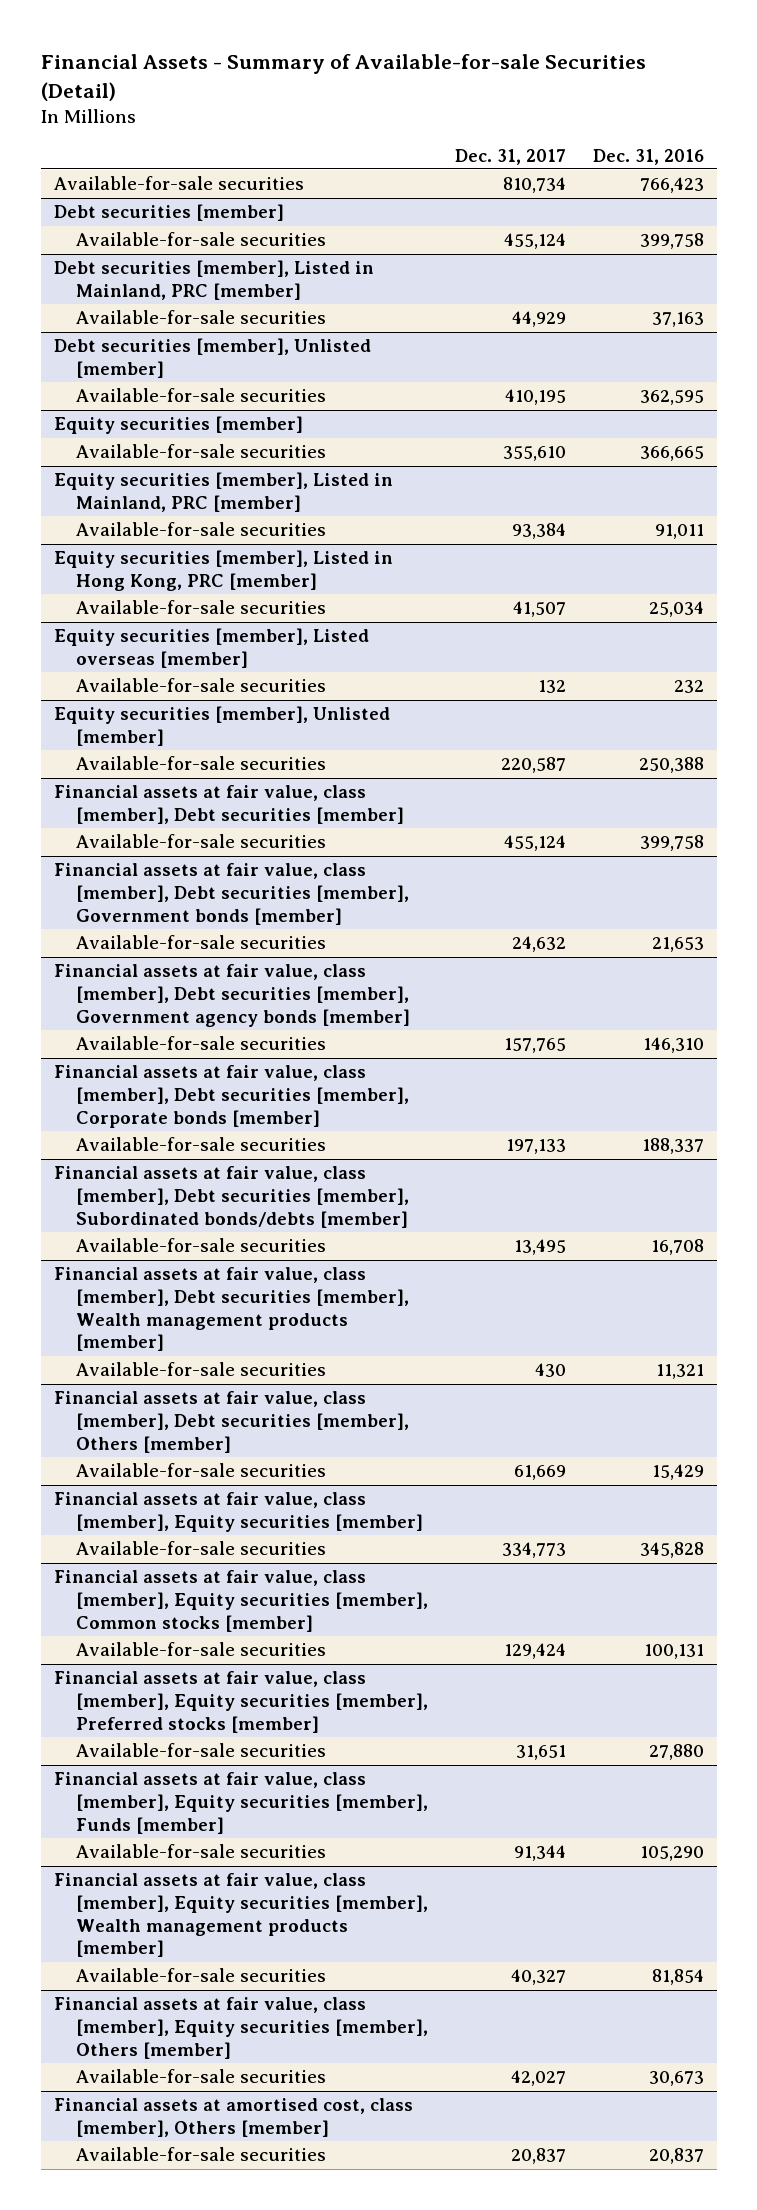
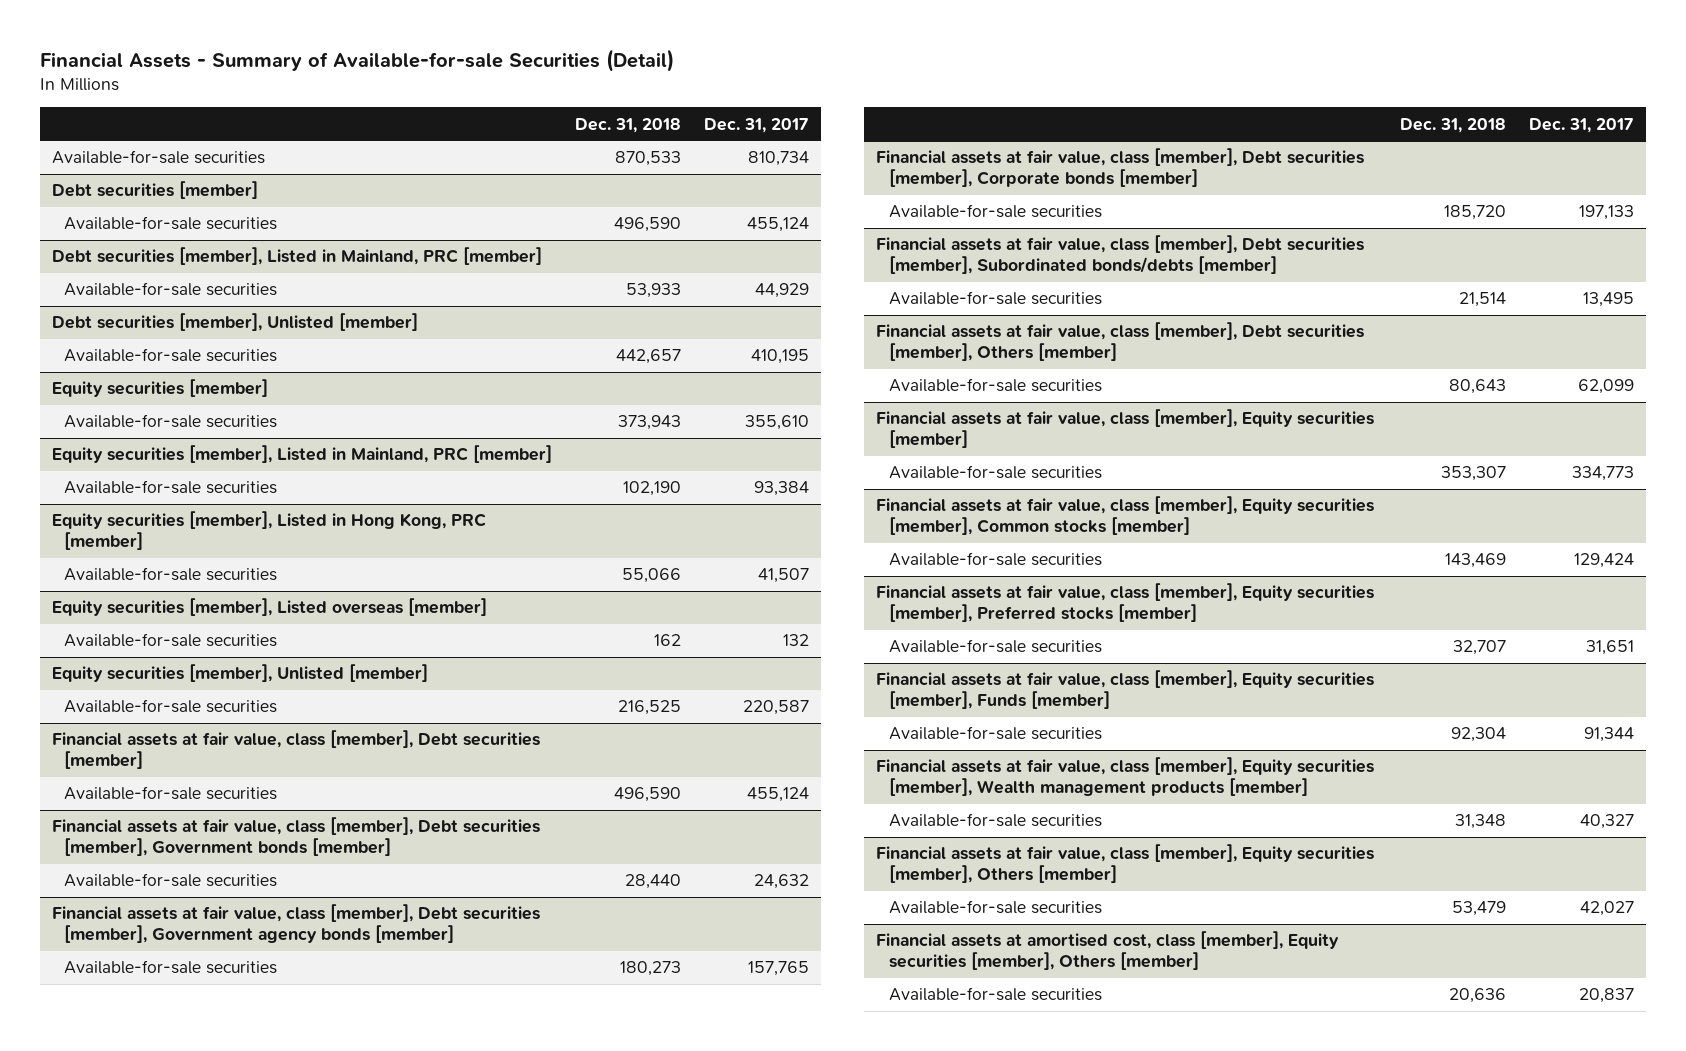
- | Dec. 31, 2017 | Dec. 31, 2016
+ | Dec. 31, 2018 | Dec. 31, 2017
- Financial assets at fair value, class [member], Debt securities [member], Wealth management products [member]
- Available-for-sale securities | 430 | 11,321
@ Financial assets at fair value, class [member], Debt securities [member], Others [member]
- Available-for-sale securities | 61,669 | 15,429
+ Available-for-sale securities | 80,643 | 62,099
- Financial assets at amortised cost, class [member], Others [member]
+ Financial assets at amortised cost, class [member], Equity securities [member], Others [member]

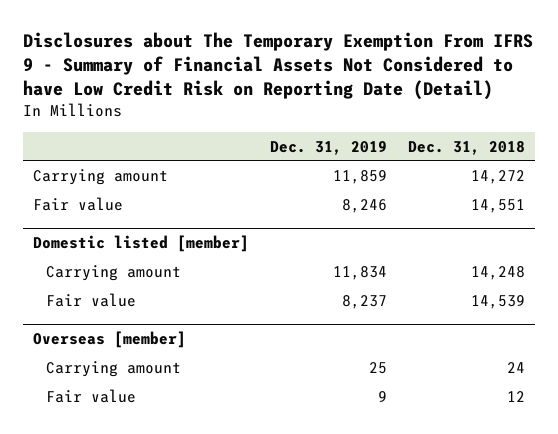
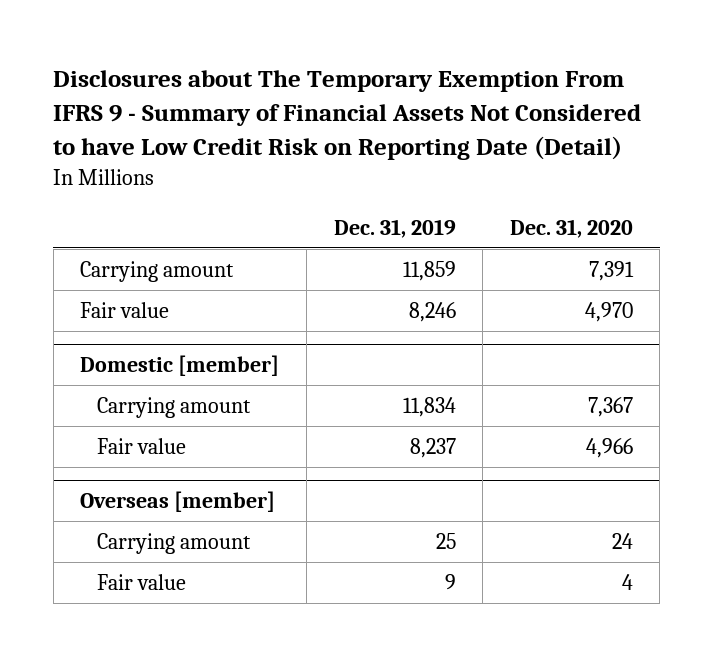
- | Dec. 31, 2019 | Dec. 31, 2018
+ | Dec. 31, 2019 | Dec. 31, 2020
- Domestic listed [member]
+ Domestic [member]

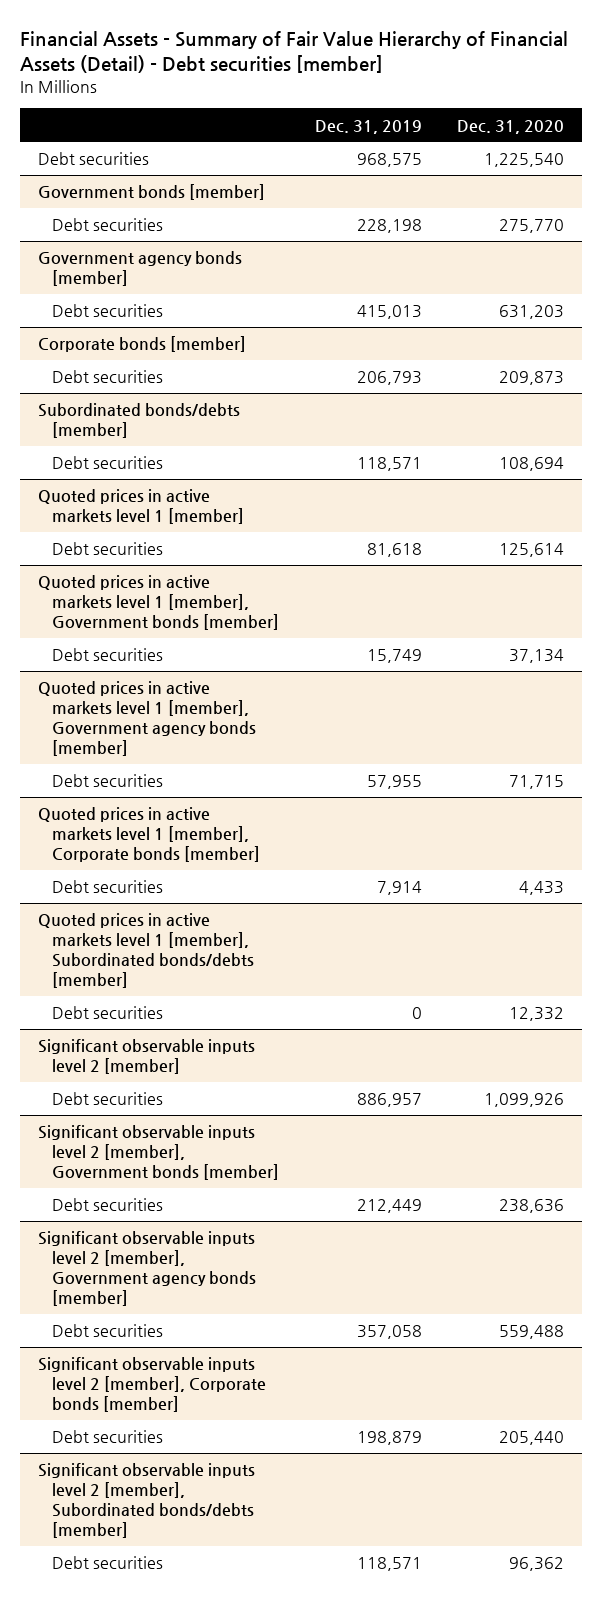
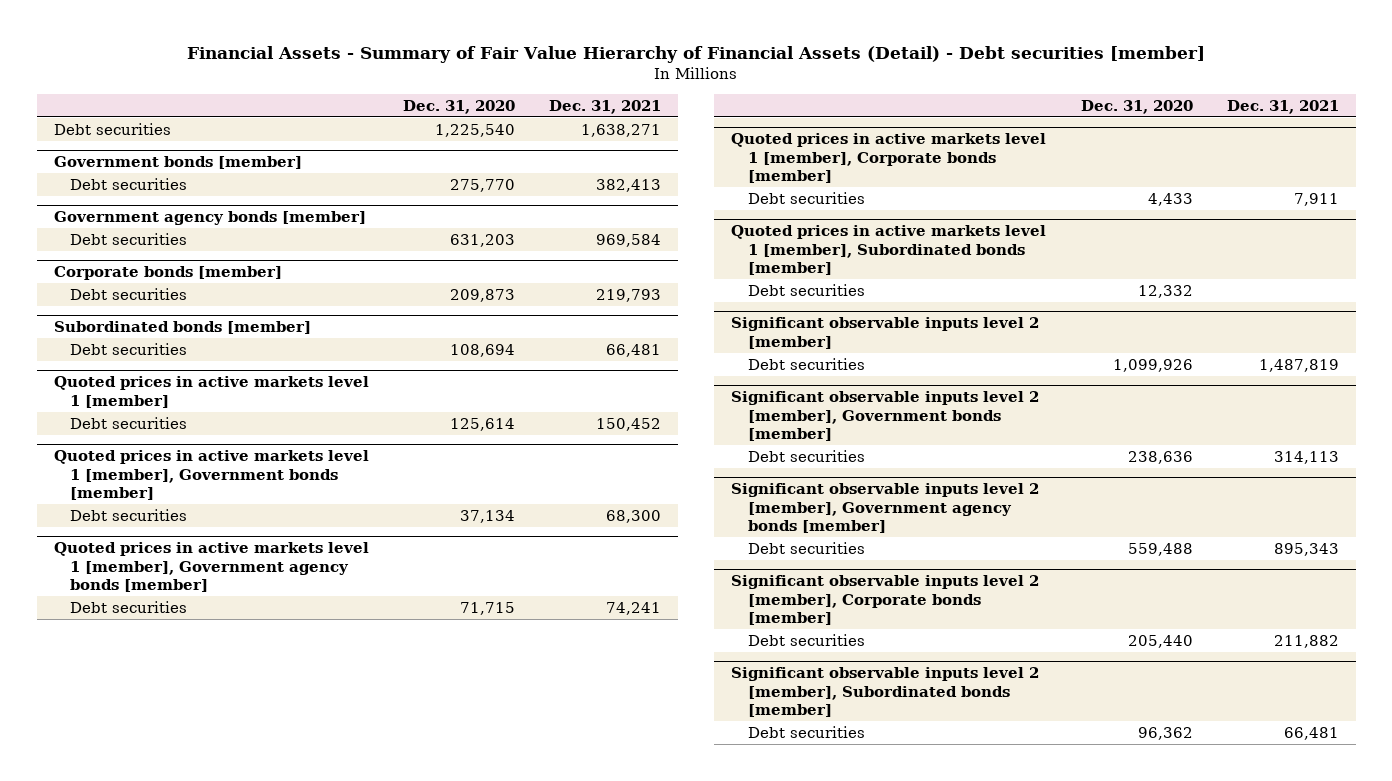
- | Dec. 31, 2019 | Dec. 31, 2020
+ | Dec. 31, 2020 | Dec. 31, 2021
- Subordinated bonds/debts [member]
+ Subordinated bonds [member]
- Quoted prices in active markets level 1 [member], Subordinated bonds/debts [member]
+ Quoted prices in active markets level 1 [member], Subordinated bonds [member]
- Significant observable inputs level 2 [member], Subordinated bonds/debts [member]
+ Significant observable inputs level 2 [member], Subordinated bonds [member]

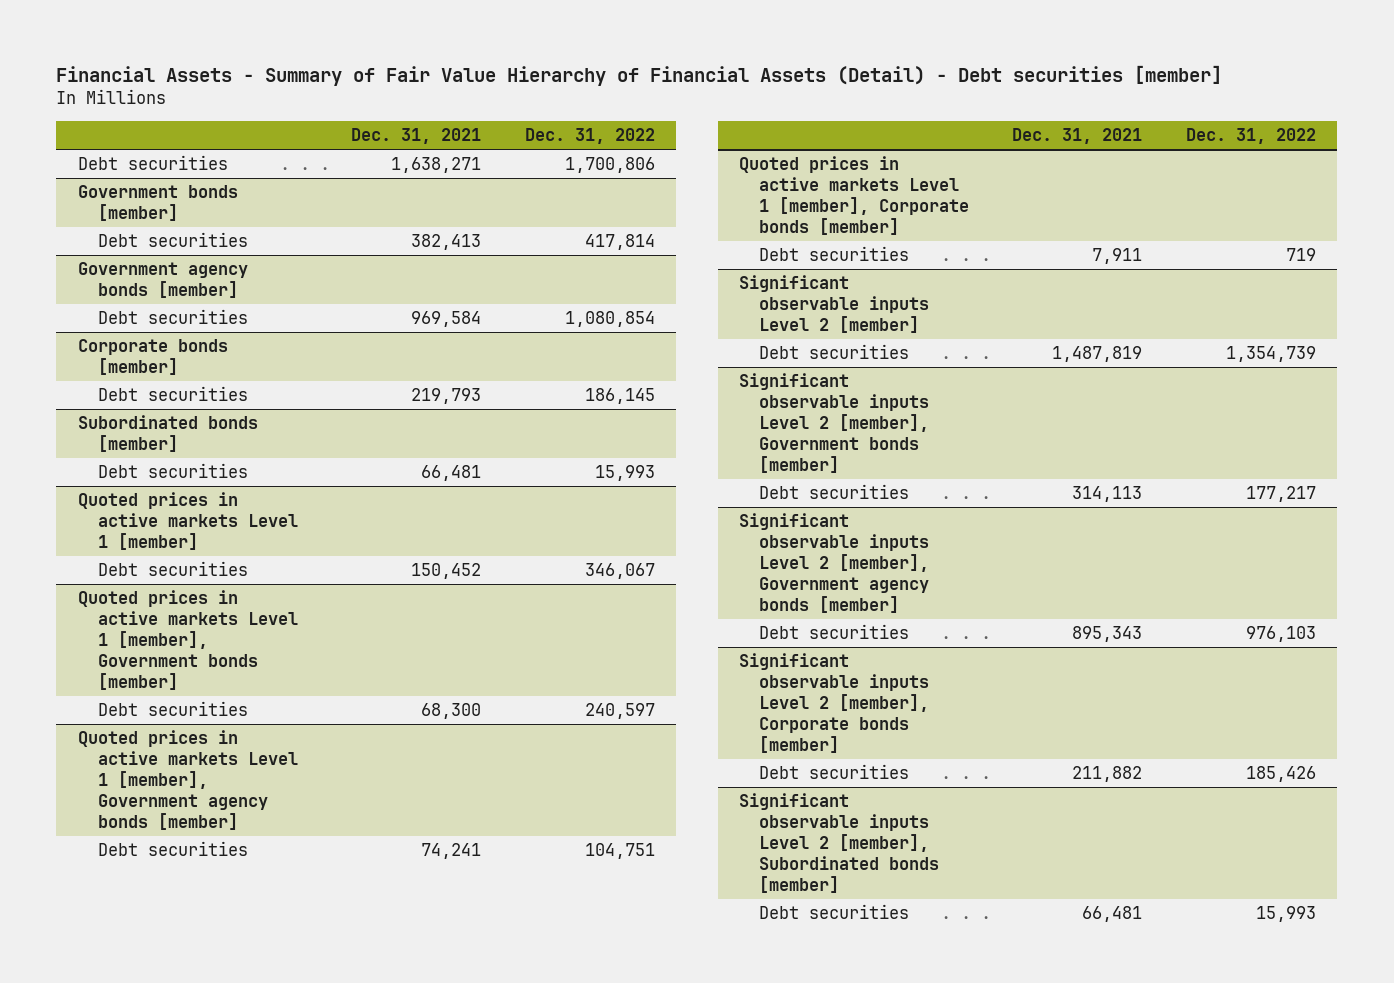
- | Dec. 31, 2020 | Dec. 31, 2021
+ | Dec. 31, 2021 | Dec. 31, 2022
- Quoted prices in active markets level 1 [member]
+ Quoted prices in active markets Level 1 [member]
- Quoted prices in active markets level 1 [member], Government bonds [member]
+ Quoted prices in active markets Level 1 [member], Government bonds [member]
- Quoted prices in active markets level 1 [member], Government agency bonds [member]
+ Quoted prices in active markets Level 1 [member], Government agency bonds [member]
- Quoted prices in active markets level 1 [member], Corporate bonds [member]
+ Quoted prices in active markets Level 1 [member], Corporate bonds [member]
- Quoted prices in active markets level 1 [member], Subordinated bonds [member]
- Debt securities | 12,332 |
- Significant observable inputs level 2 [member]
+ Significant observable inputs Level 2 [member]
- Significant observable inputs level 2 [member], Government bonds [member]
+ Significant observable inputs Level 2 [member], Government bonds [member]
- Significant observable inputs level 2 [member], Government agency bonds [member]
+ Significant observable inputs Level 2 [member], Government agency bonds [member]
- Significant observable inputs level 2 [member], Corporate bonds [member]
+ Significant observable inputs Level 2 [member], Corporate bonds [member]
- Significant observable inputs level 2 [member], Subordinated bonds [member]
+ Significant observable inputs Level 2 [member], Subordinated bonds [member]

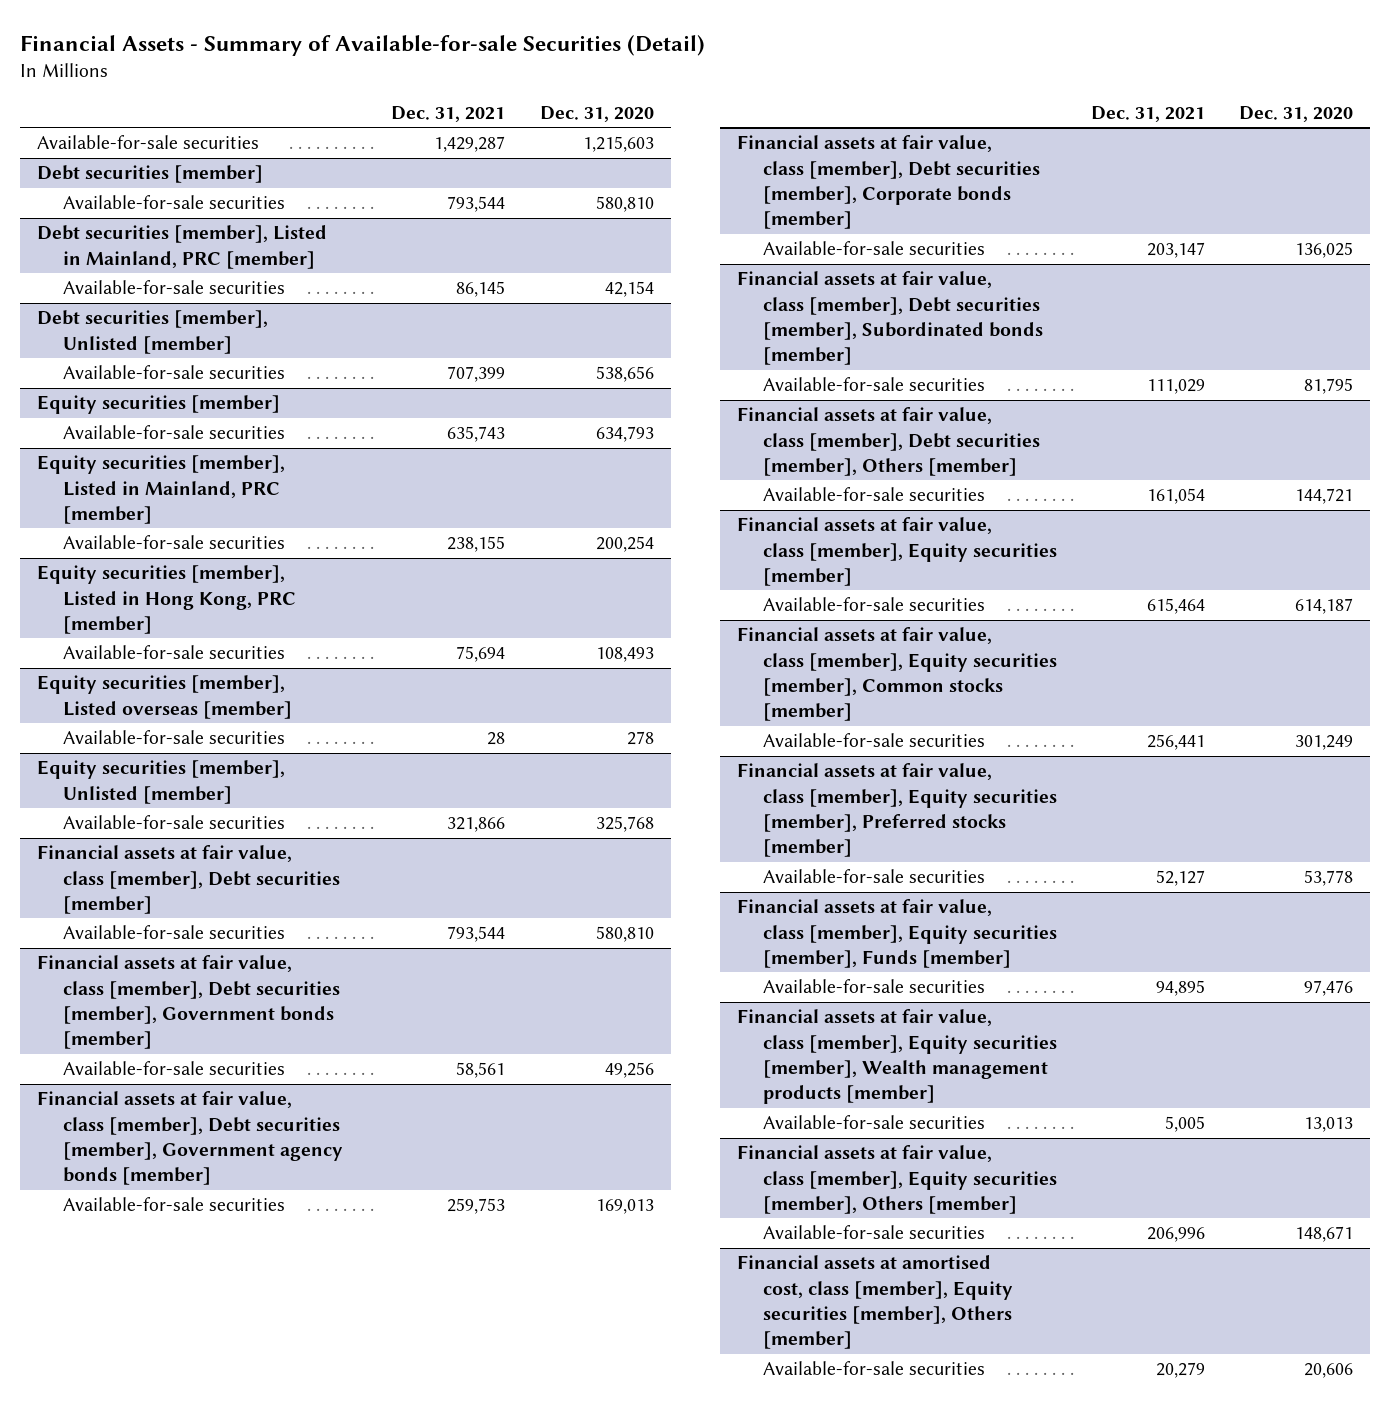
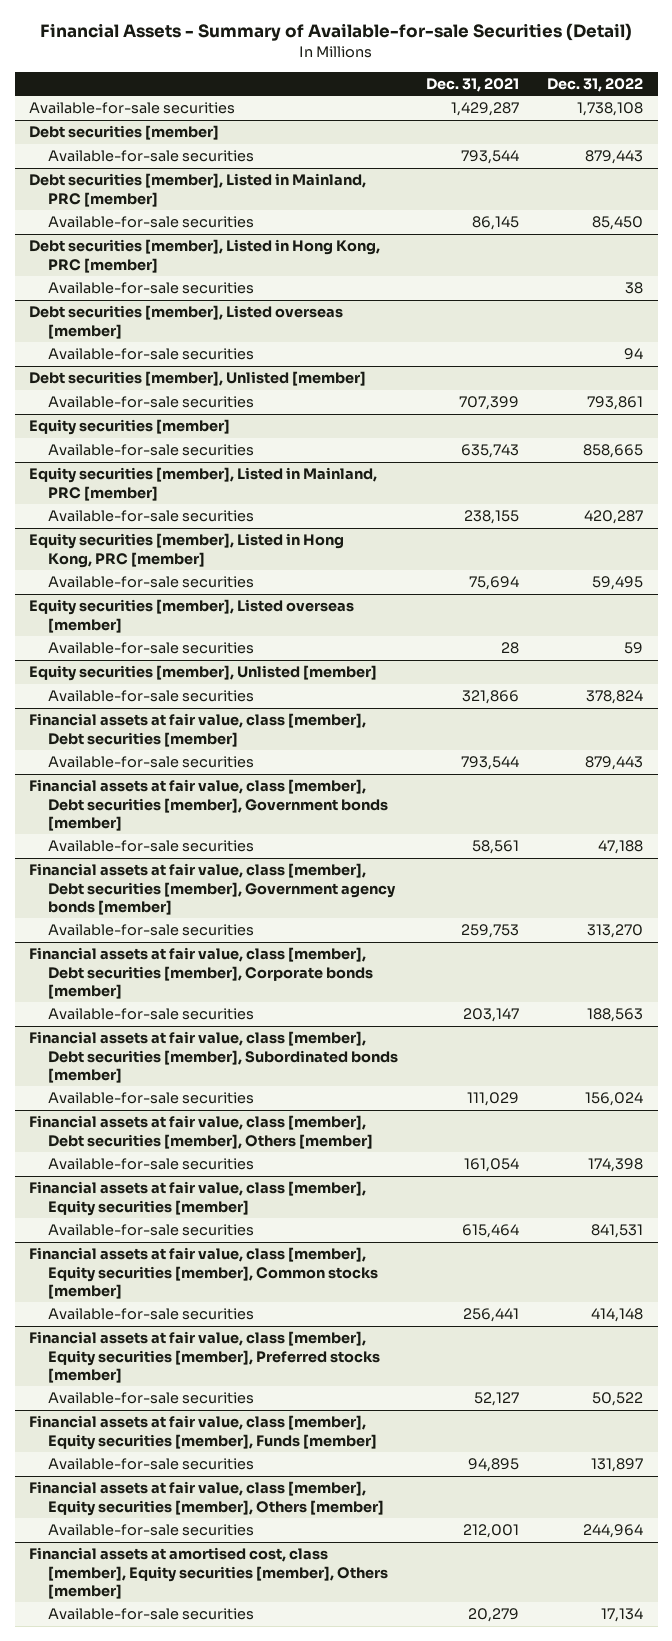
- | Dec. 31, 2021 | Dec. 31, 2020
+ | Dec. 31, 2021 | Dec. 31, 2022
+ Debt securities [member], Listed in Hong Kong, PRC [member]
+ Available-for-sale securities | | 38
+ Debt securities [member], Listed overseas [member]
+ Available-for-sale securities | | 94
- Financial assets at fair value, class [member], Equity securities [member], Wealth management products [member]
- Available-for-sale securities | 5,005 | 13,013
@ Financial assets at fair value, class [member], Equity securities [member], Others [member]
- Available-for-sale securities | 206,996 | 148,671
+ Available-for-sale securities | 212,001 | 244,964

